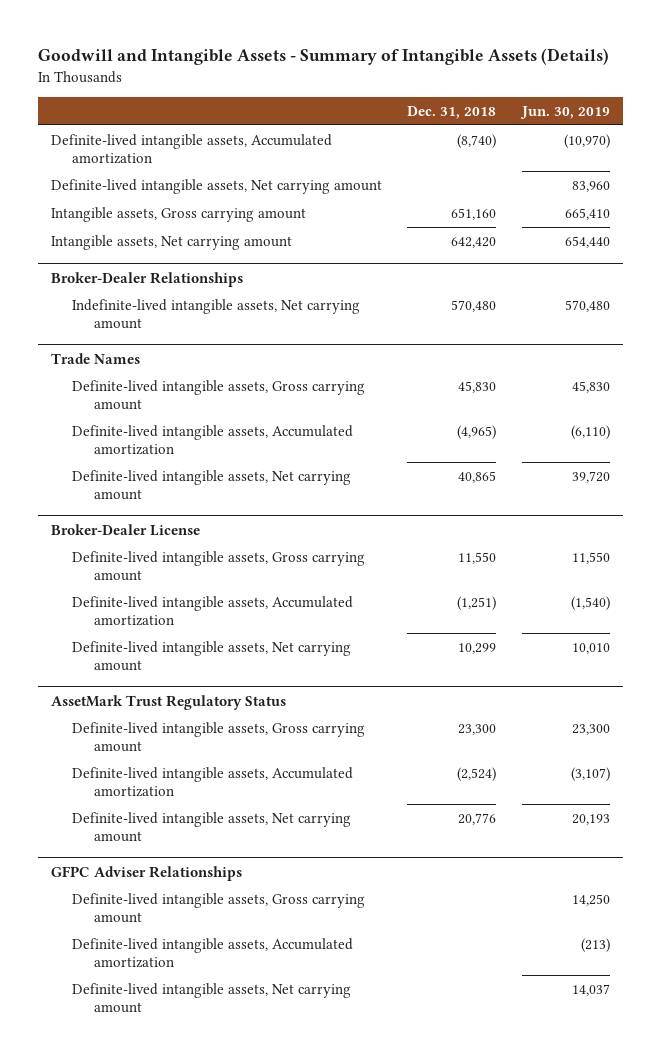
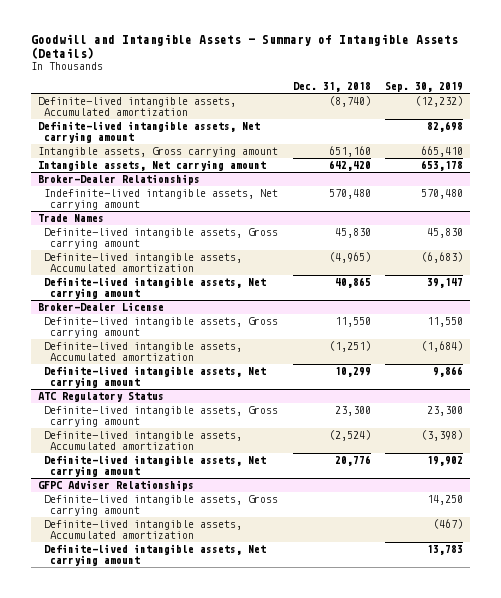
- | Dec. 31, 2018 | Jun. 30, 2019
+ | Dec. 31, 2018 | Sep. 30, 2019
- AssetMark Trust Regulatory Status
+ ATC Regulatory Status

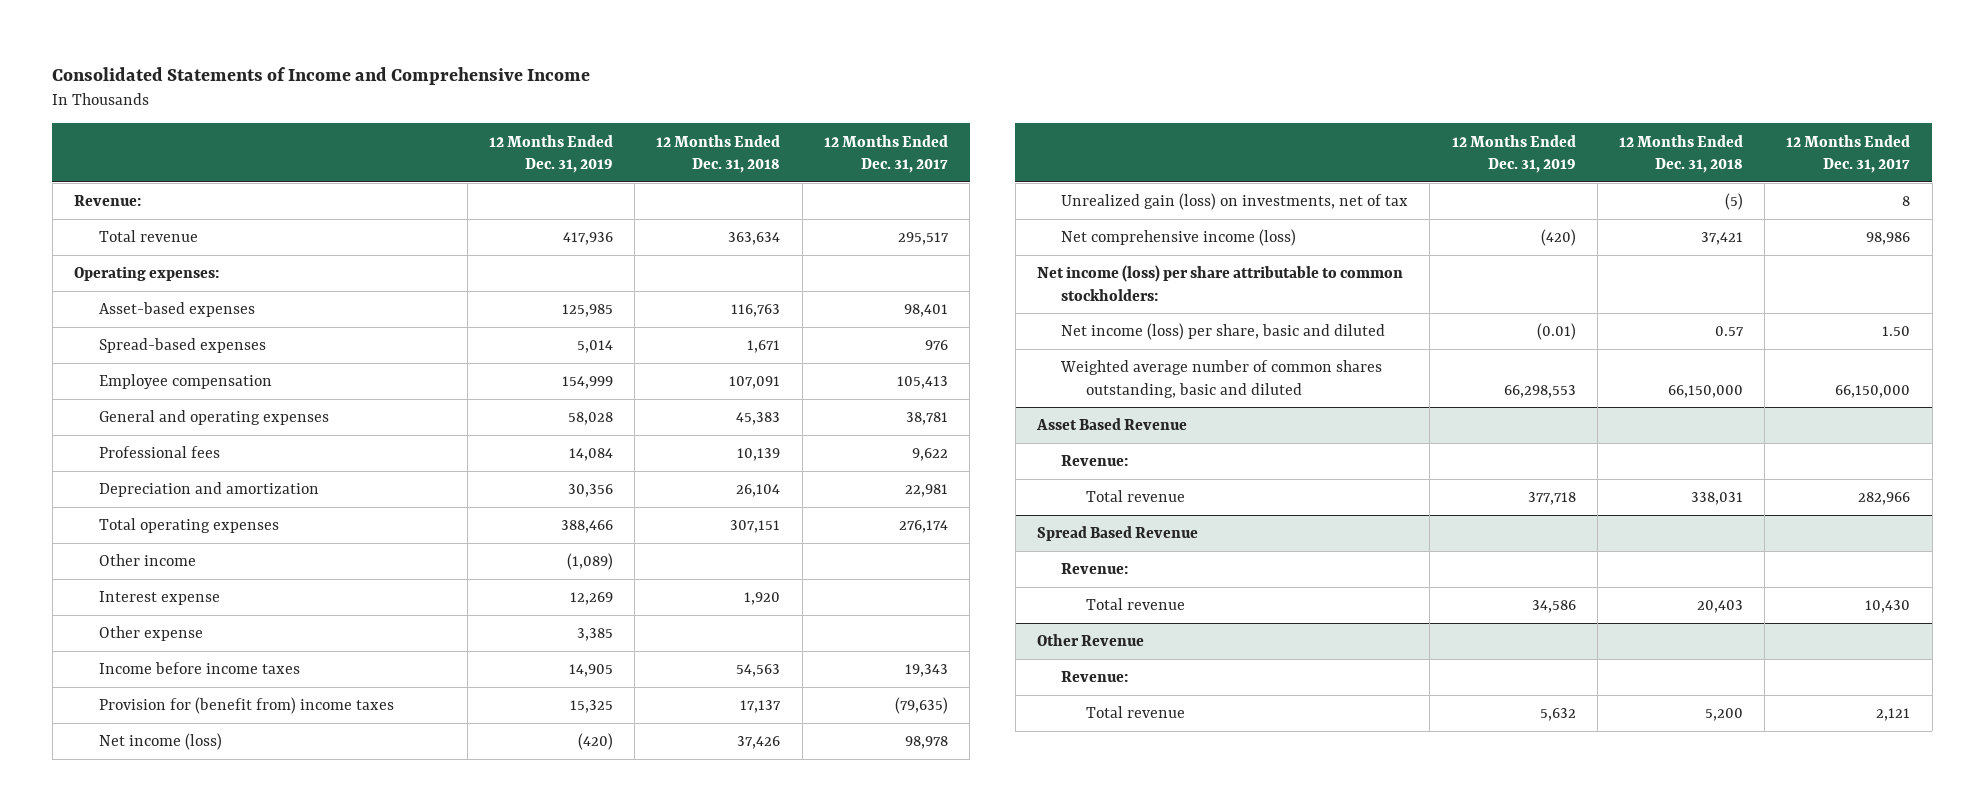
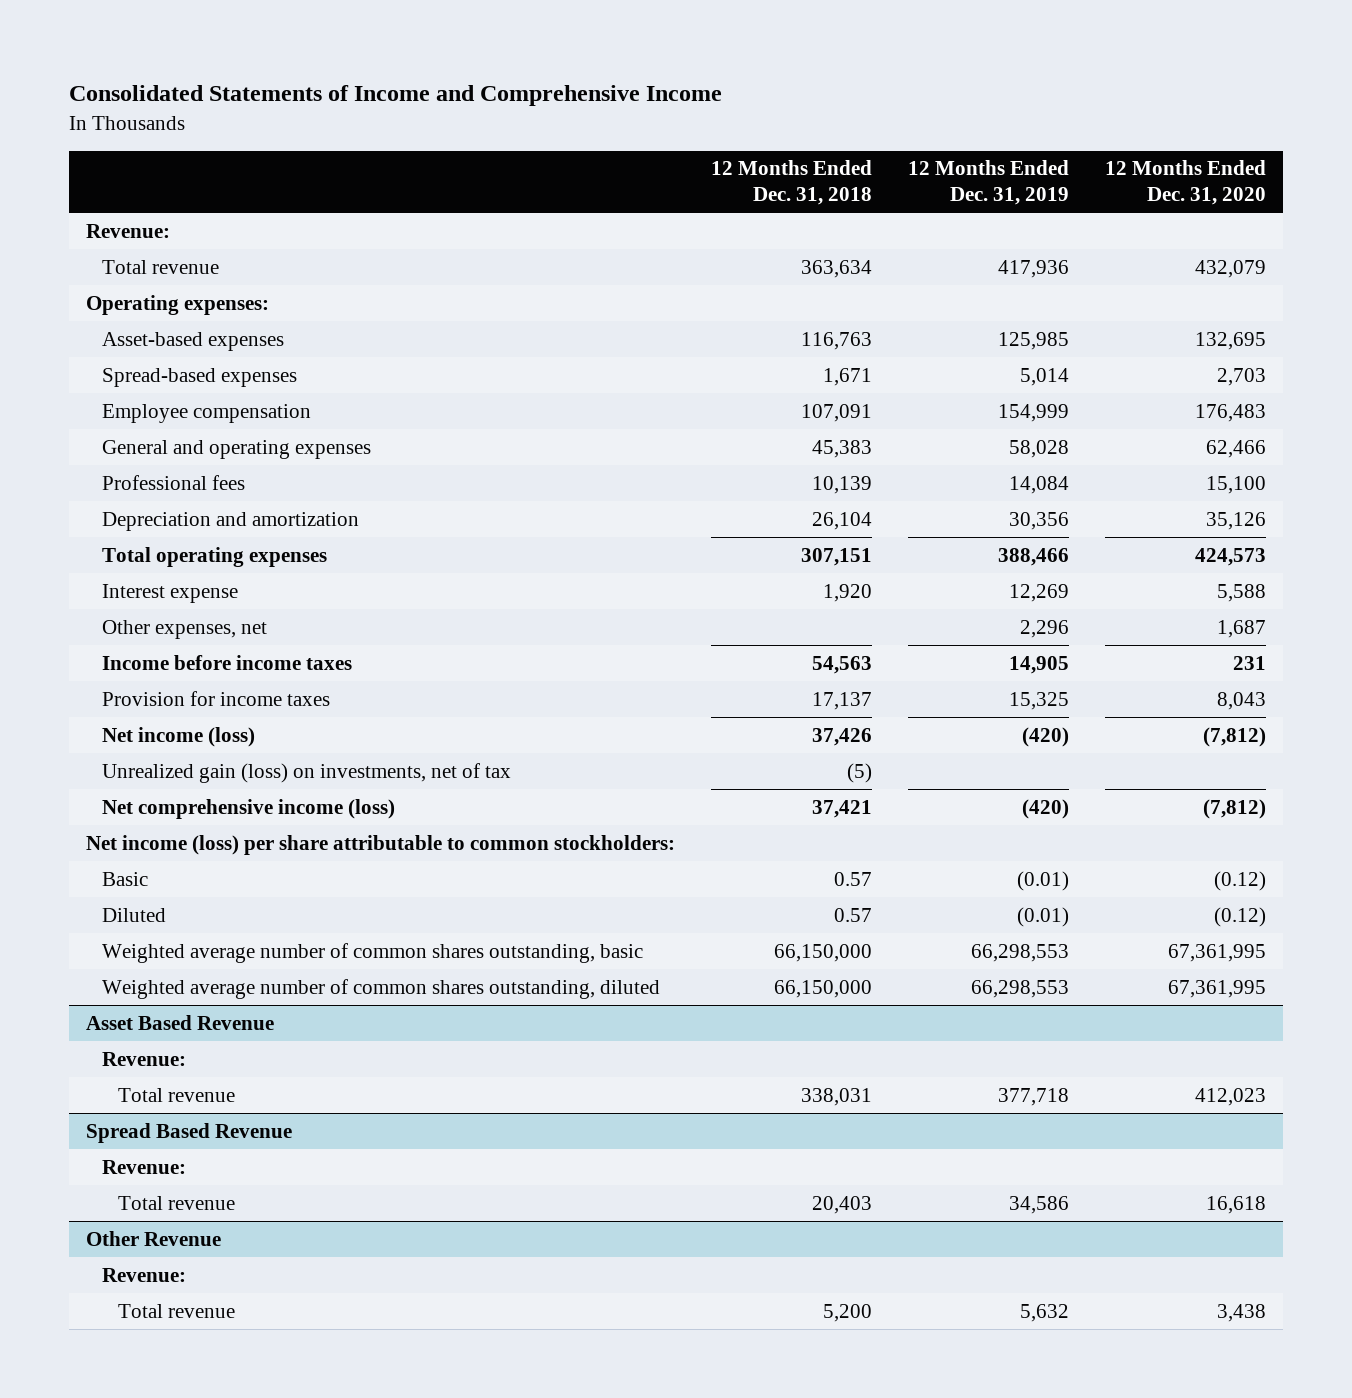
- | 12 Months Ended Dec. 31, 2019 | 12 Months Ended Dec. 31, 2018 | 12 Months Ended Dec. 31, 2017
+ | 12 Months Ended Dec. 31, 2018 | 12 Months Ended Dec. 31, 2019 | 12 Months Ended Dec. 31, 2020
- Other income | (1,089) | |
- Other expense | 3,385 | |
+ Other expenses, net | | 2,296 | 1,687
- Provision for (benefit from) income taxes | 15,325 | 17,137 | (79,635)
+ Provision for income taxes | 17,137 | 15,325 | 8,043
- Net income (loss) per share, basic and diluted | (0.01) | 0.57 | 1.50
- Weighted average number of common shares outstanding, basic and diluted | 66,298,553 | 66,150,000 | 66,150,000
+ Basic | 0.57 | (0.01) | (0.12)
+ Diluted | 0.57 | (0.01) | (0.12)
+ Weighted average number of common shares outstanding, basic | 66,150,000 | 66,298,553 | 67,361,995
+ Weighted average number of common shares outstanding, diluted | 66,150,000 | 66,298,553 | 67,361,995

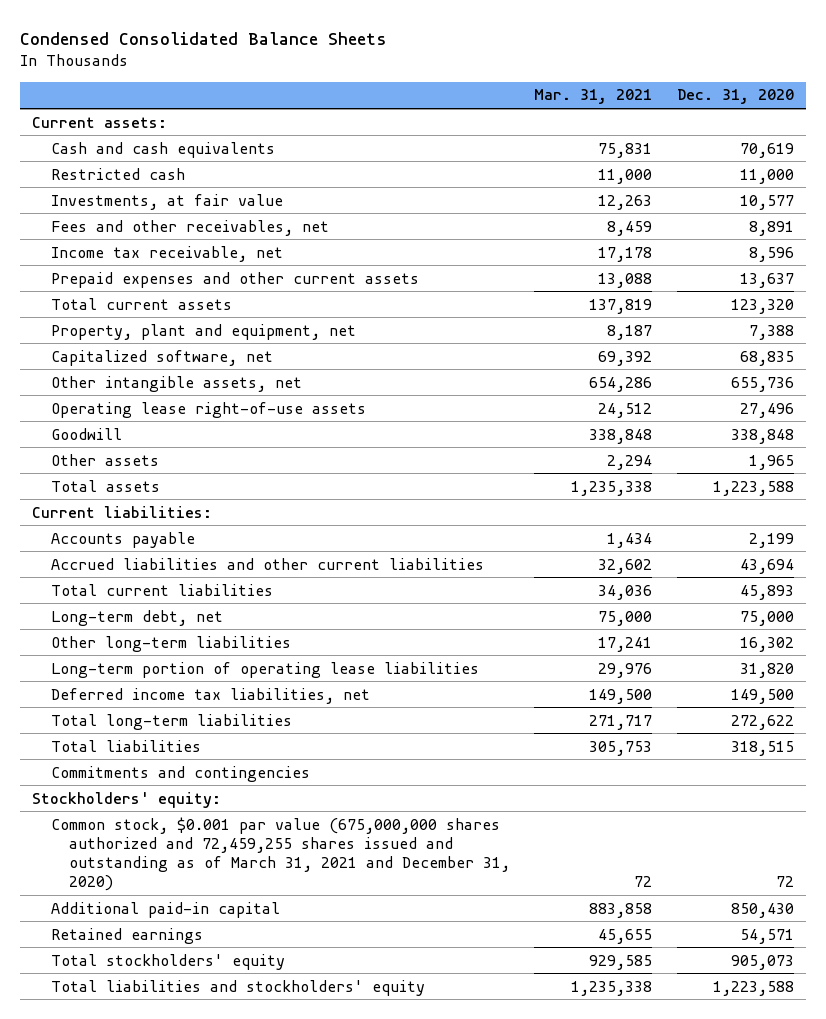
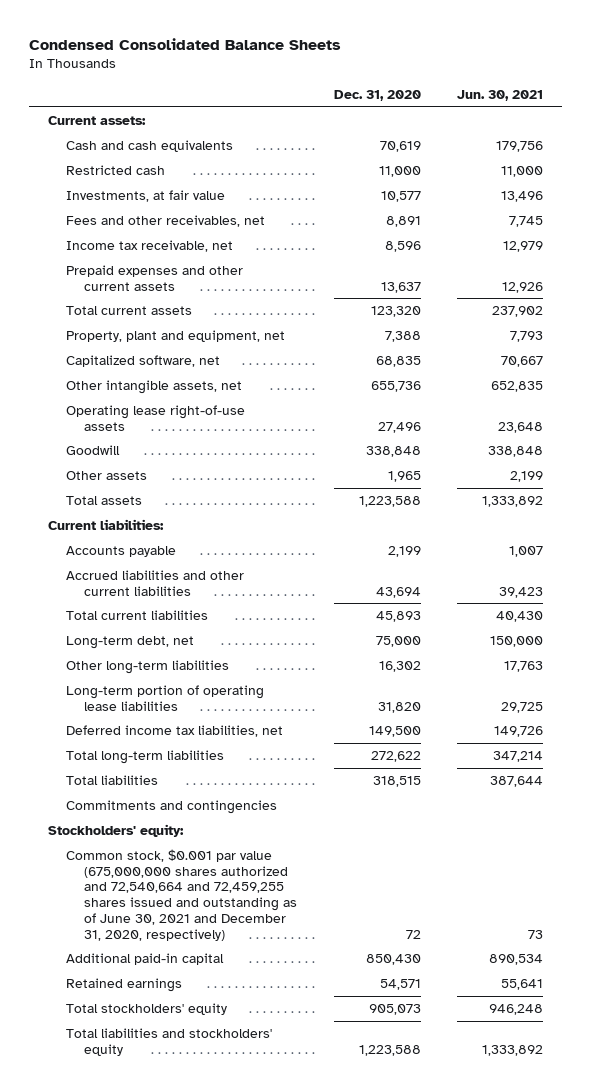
- | Mar. 31, 2021 | Dec. 31, 2020
+ | Dec. 31, 2020 | Jun. 30, 2021
- Common stock, $0.001 par value (675,000,000 shares authorized and 72,459,255 shares issued and outstanding as of March 31, 2021 and December 31, 2020) | 72 | 72
+ Common stock, $0.001 par value (675,000,000 shares authorized and 72,540,664 and 72,459,255 shares issued and outstanding as of June 30, 2021 and December 31, 2020, respectively) | 72 | 73

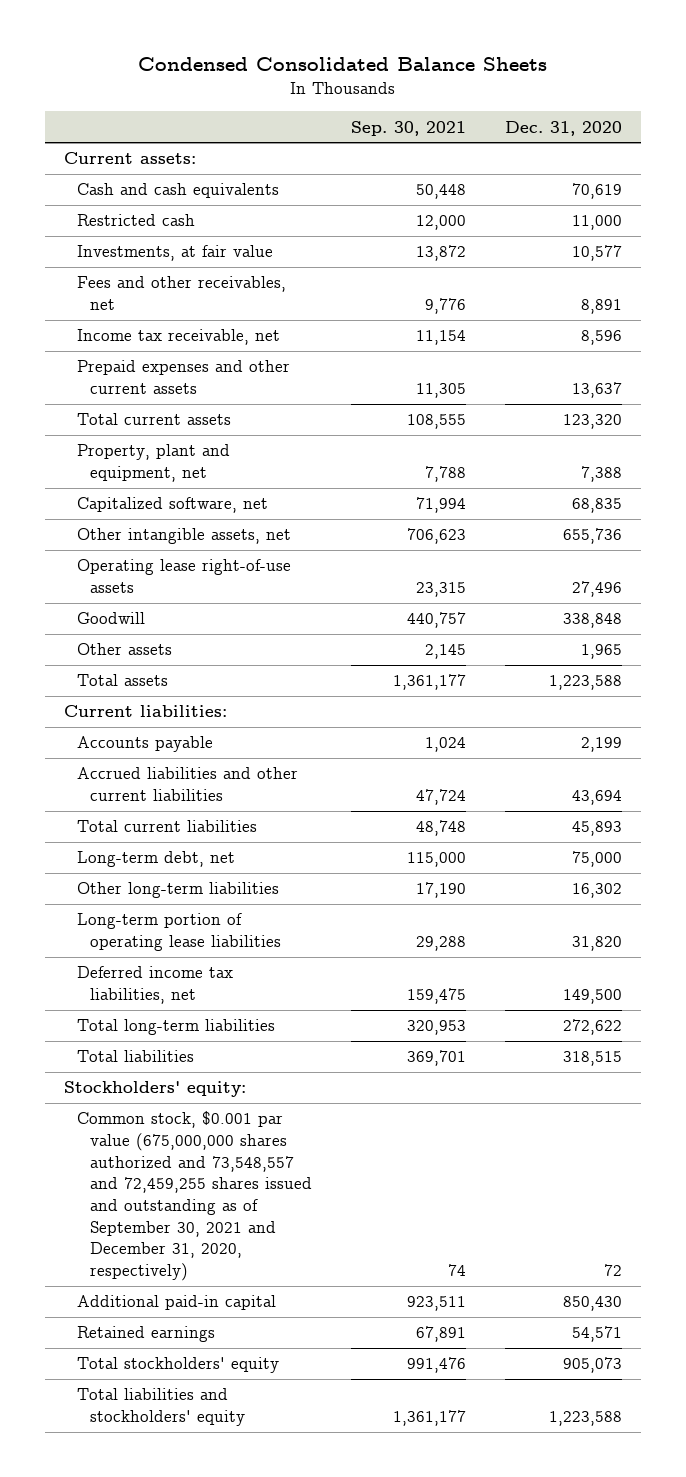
- | Dec. 31, 2020 | Jun. 30, 2021
+ | Sep. 30, 2021 | Dec. 31, 2020
- Commitments and contingencies
- Common stock, $0.001 par value (675,000,000 shares authorized and 72,540,664 and 72,459,255 shares issued and outstanding as of June 30, 2021 and December 31, 2020, respectively) | 72 | 73
+ Common stock, $0.001 par value (675,000,000 shares authorized and 73,548,557 and 72,459,255 shares issued and outstanding as of September 30, 2021 and December 31, 2020, respectively) | 74 | 72

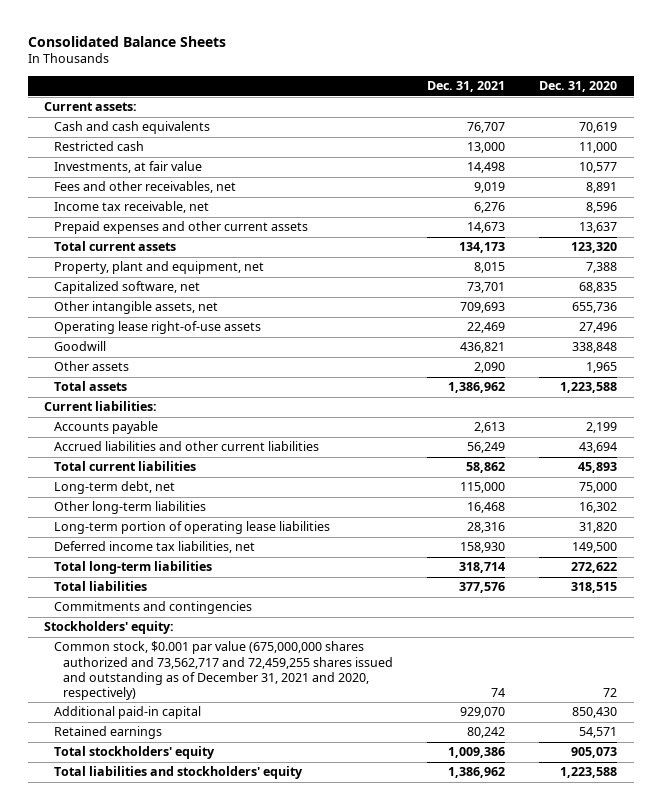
- Condensed Consolidated Balance Sheets
+ Consolidated Balance Sheets
- | Sep. 30, 2021 | Dec. 31, 2020
+ | Dec. 31, 2021 | Dec. 31, 2020
+ Commitments and contingencies
- Common stock, $0.001 par value (675,000,000 shares authorized and 73,548,557 and 72,459,255 shares issued and outstanding as of September 30, 2021 and December 31, 2020, respectively) | 74 | 72
+ Common stock, $0.001 par value (675,000,000 shares authorized and 73,562,717 and 72,459,255 shares issued and outstanding as of December 31, 2021 and 2020, respectively) | 74 | 72

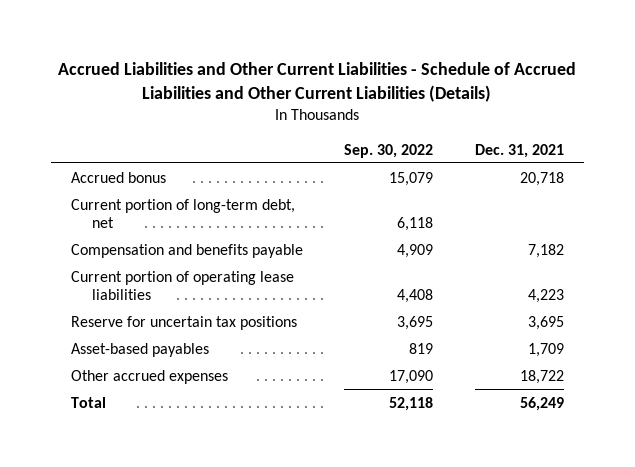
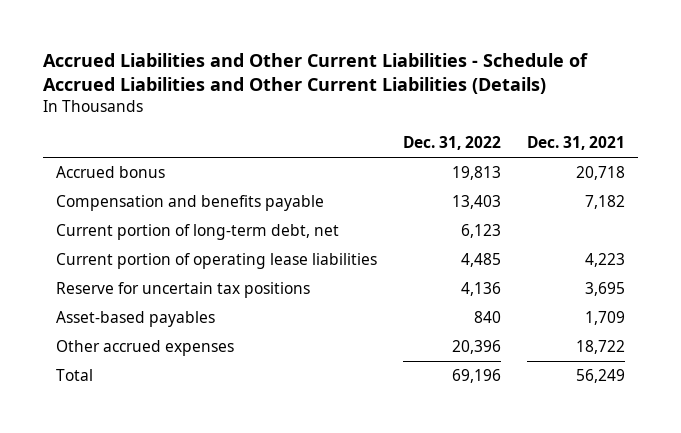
- | Sep. 30, 2022 | Dec. 31, 2021
+ | Dec. 31, 2022 | Dec. 31, 2021
moved down: Current portion of long-term debt, net | 6,123 |

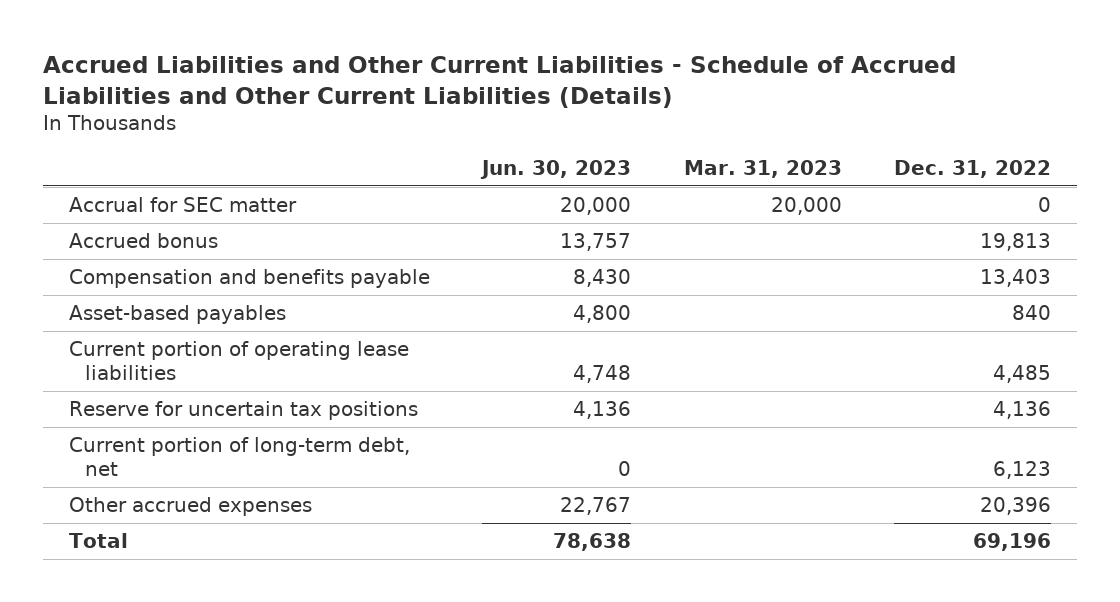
- | Dec. 31, 2022 | Dec. 31, 2021
+ | Jun. 30, 2023 | Mar. 31, 2023 | Dec. 31, 2022
+ Accrual for SEC matter | 20,000 | 20,000 | 0
moved up: Asset-based payables | 4,800 | | 840
moved down: Current portion of long-term debt, net | 0 | | 6,123

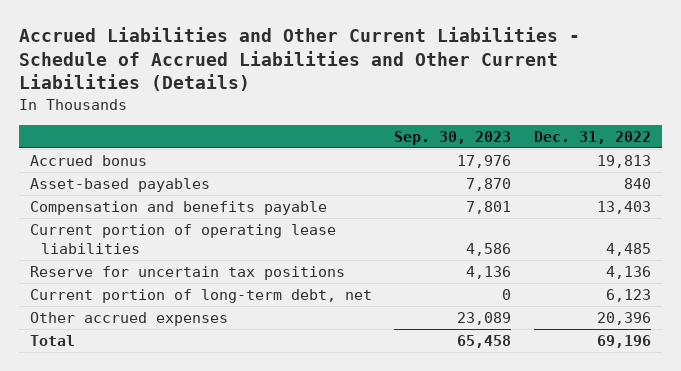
- | Jun. 30, 2023 | Mar. 31, 2023 | Dec. 31, 2022
+ | Sep. 30, 2023 | Dec. 31, 2022
- Accrual for SEC matter | 20,000 | 20,000 | 0
moved down: Compensation and benefits payable | 7,801 | 13,403

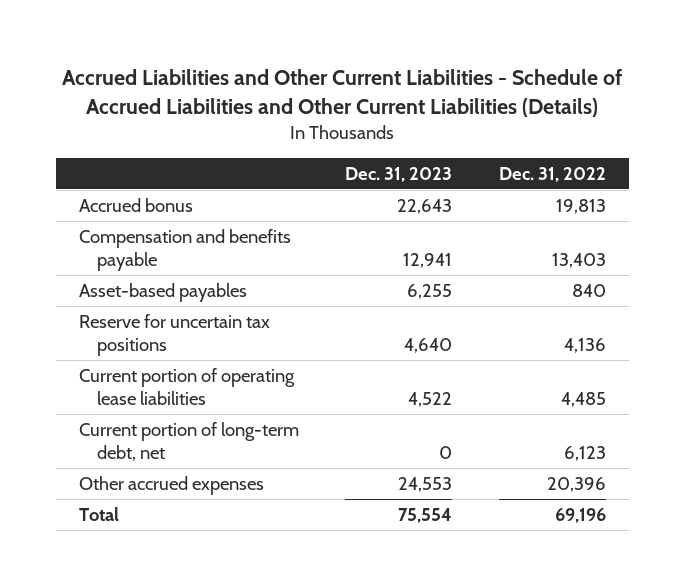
- | Sep. 30, 2023 | Dec. 31, 2022
+ | Dec. 31, 2023 | Dec. 31, 2022
moved down: Asset-based payables | 6,255 | 840
moved down: Current portion of operating lease liabilities | 4,522 | 4,485

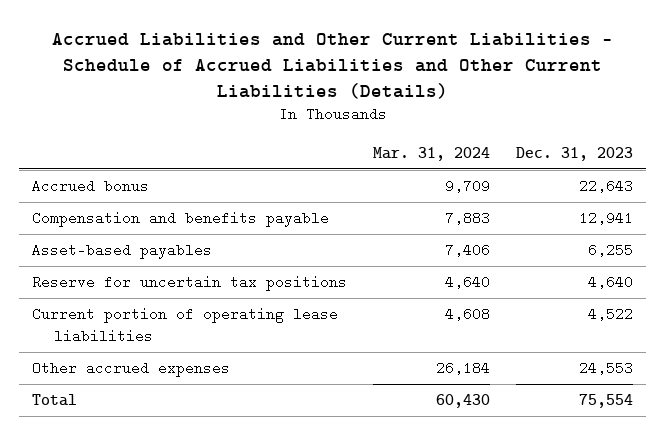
- | Dec. 31, 2023 | Dec. 31, 2022
+ | Mar. 31, 2024 | Dec. 31, 2023
- Current portion of long-term debt, net | 0 | 6,123

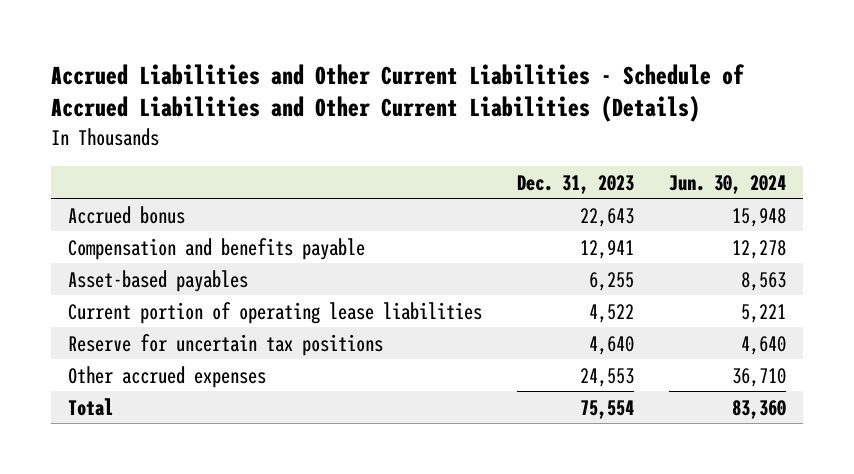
- | Mar. 31, 2024 | Dec. 31, 2023
+ | Dec. 31, 2023 | Jun. 30, 2024
moved down: Reserve for uncertain tax positions | 4,640 | 4,640

